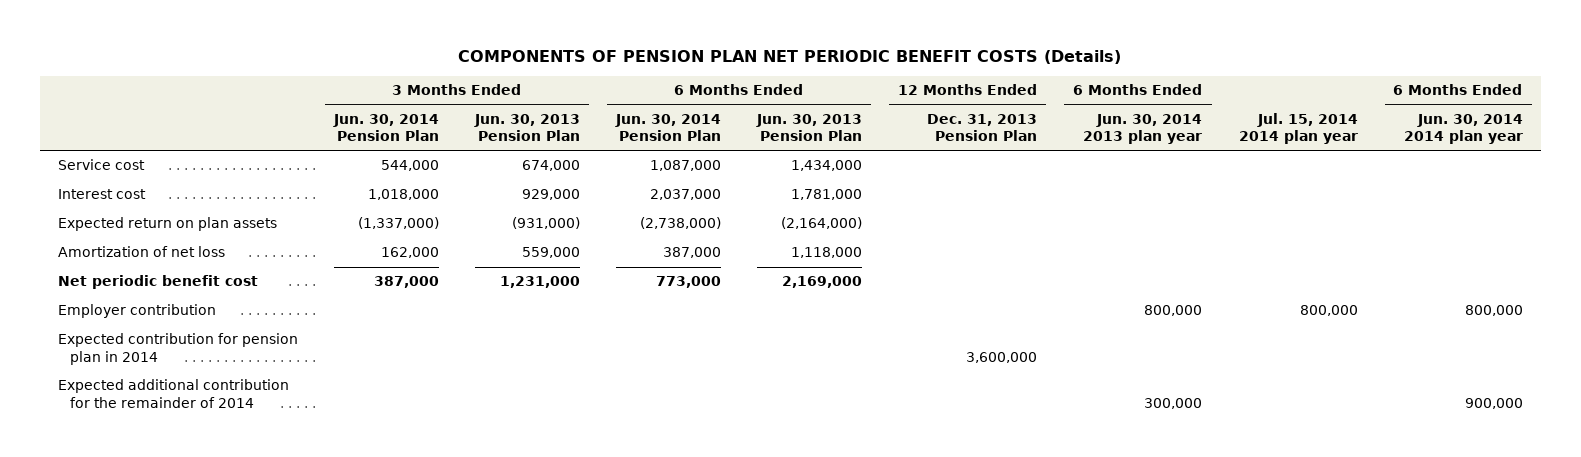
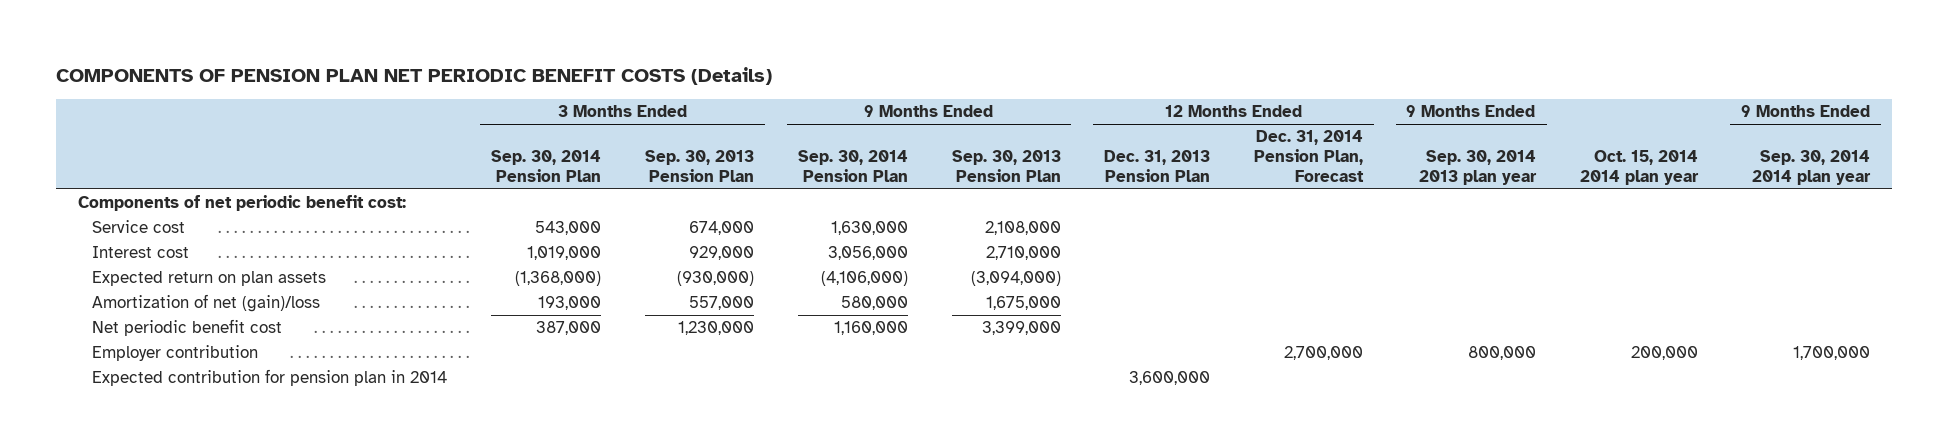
- | 3 Months Ended Jun. 30, 2014 Pension Plan | 3 Months Ended Jun. 30, 2013 Pension Plan | 6 Months Ended Jun. 30, 2014 Pension Plan | 6 Months Ended Jun. 30, 2013 Pension Plan | 12 Months Ended Dec. 31, 2013 Pension Plan | 6 Months Ended Jun. 30, 2014 2013 plan year | Jul. 15, 2014 2014 plan year | 6 Months Ended Jun. 30, 2014 2014 plan year
+ | 3 Months Ended Sep. 30, 2014 Pension Plan | 3 Months Ended Sep. 30, 2013 Pension Plan | 9 Months Ended Sep. 30, 2014 Pension Plan | 9 Months Ended Sep. 30, 2013 Pension Plan | 12 Months Ended Dec. 31, 2013 Pension Plan | 12 Months Ended Dec. 31, 2014 Pension Plan, Forecast | 9 Months Ended Sep. 30, 2014 2013 plan year | Oct. 15, 2014 2014 plan year | 9 Months Ended Sep. 30, 2014 2014 plan year
+ Components of net periodic benefit cost:
- Amortization of net loss | 162,000 | 559,000 | 387,000 | 1,118,000 | | | |
+ Amortization of net (gain)/loss | 193,000 | 557,000 | 580,000 | 1,675,000 | | | | |
- Expected additional contribution for the remainder of 2014 | | | | | | 300,000 | | 900,000

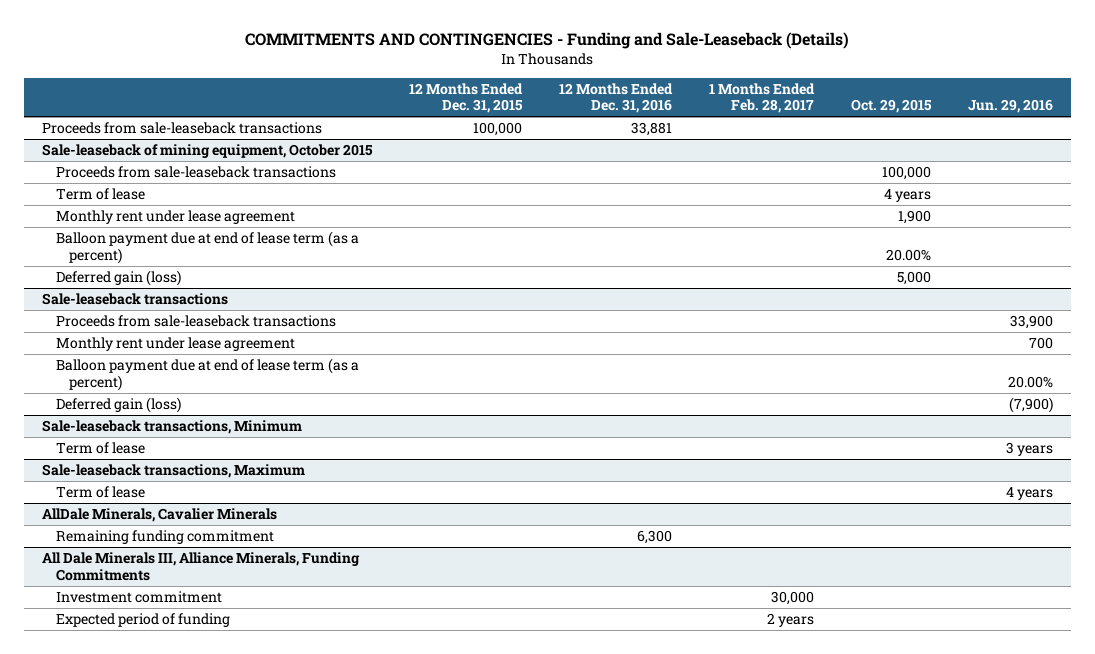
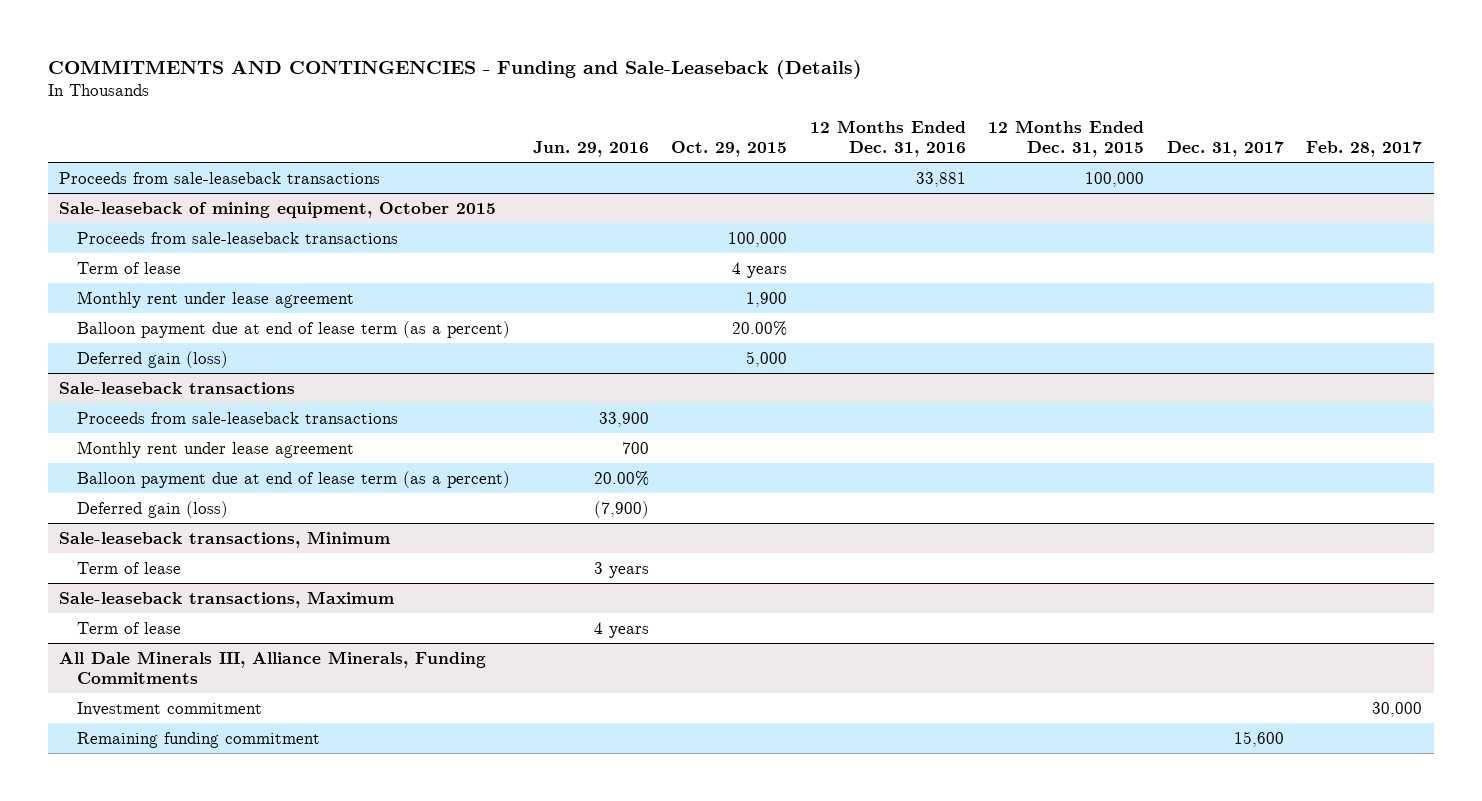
- | 12 Months Ended Dec. 31, 2015 | 12 Months Ended Dec. 31, 2016 | 1 Months Ended Feb. 28, 2017 | Oct. 29, 2015 | Jun. 29, 2016
+ | Jun. 29, 2016 | Oct. 29, 2015 | 12 Months Ended Dec. 31, 2016 | 12 Months Ended Dec. 31, 2015 | Dec. 31, 2017 | Feb. 28, 2017
- AllDale Minerals, Cavalier Minerals
- Remaining funding commitment | | 6,300 | | |
@ All Dale Minerals III, Alliance Minerals, Funding Commitments
- Expected period of funding | | | 2 years | |
+ Remaining funding commitment | | | | | 15,600 |

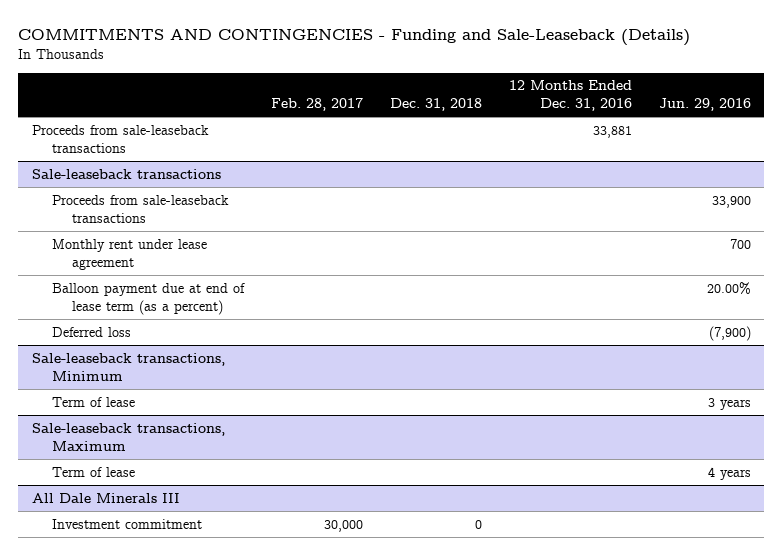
- | Jun. 29, 2016 | Oct. 29, 2015 | 12 Months Ended Dec. 31, 2016 | 12 Months Ended Dec. 31, 2015 | Dec. 31, 2017 | Feb. 28, 2017
+ | Feb. 28, 2017 | Dec. 31, 2018 | 12 Months Ended Dec. 31, 2016 | Jun. 29, 2016
- Sale-leaseback of mining equipment, October 2015
- Proceeds from sale-leaseback transactions | | 100,000 | | | |
- Term of lease | | 4 years | | | |
- Monthly rent under lease agreement | | 1,900 | | | |
- Balloon payment due at end of lease term (as a percent) | | 20.00% | | | |
- Deferred gain (loss) | | 5,000 | | | |
@ Sale-leaseback transactions
- Deferred gain (loss) | (7,900) | | | | |
+ Deferred loss | | | | (7,900)
- All Dale Minerals III, Alliance Minerals, Funding Commitments
+ All Dale Minerals III
- Remaining funding commitment | | | | | 15,600 |

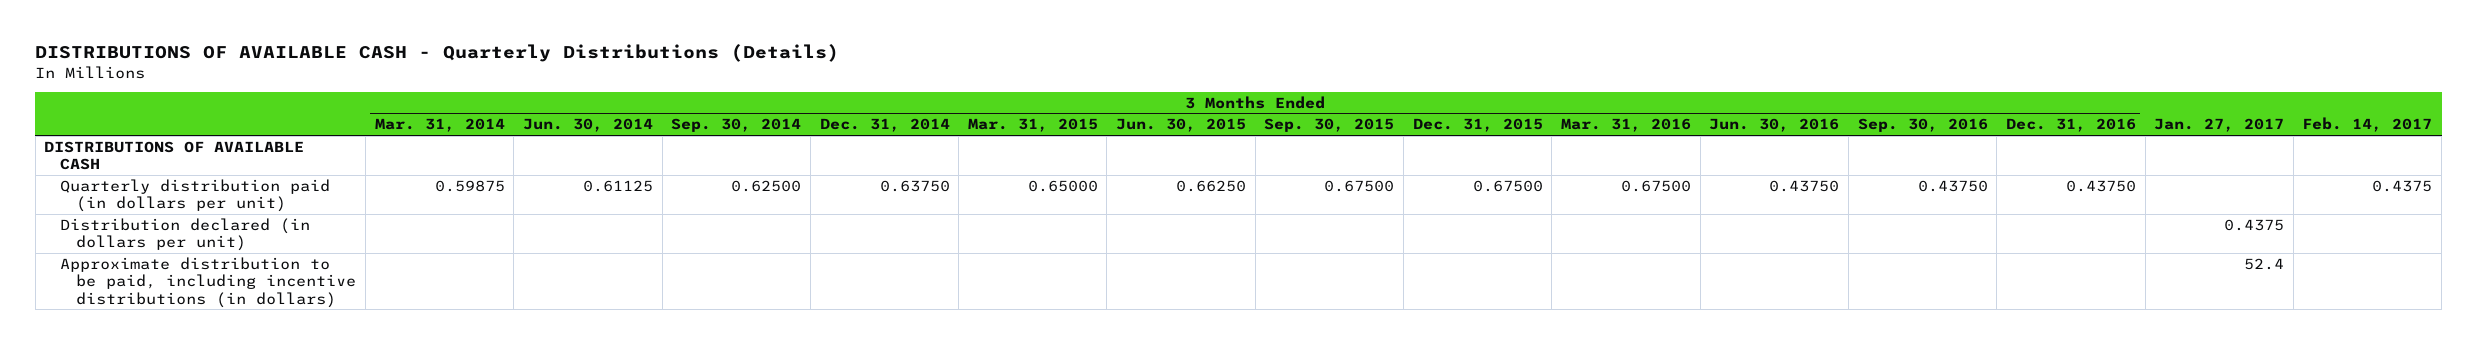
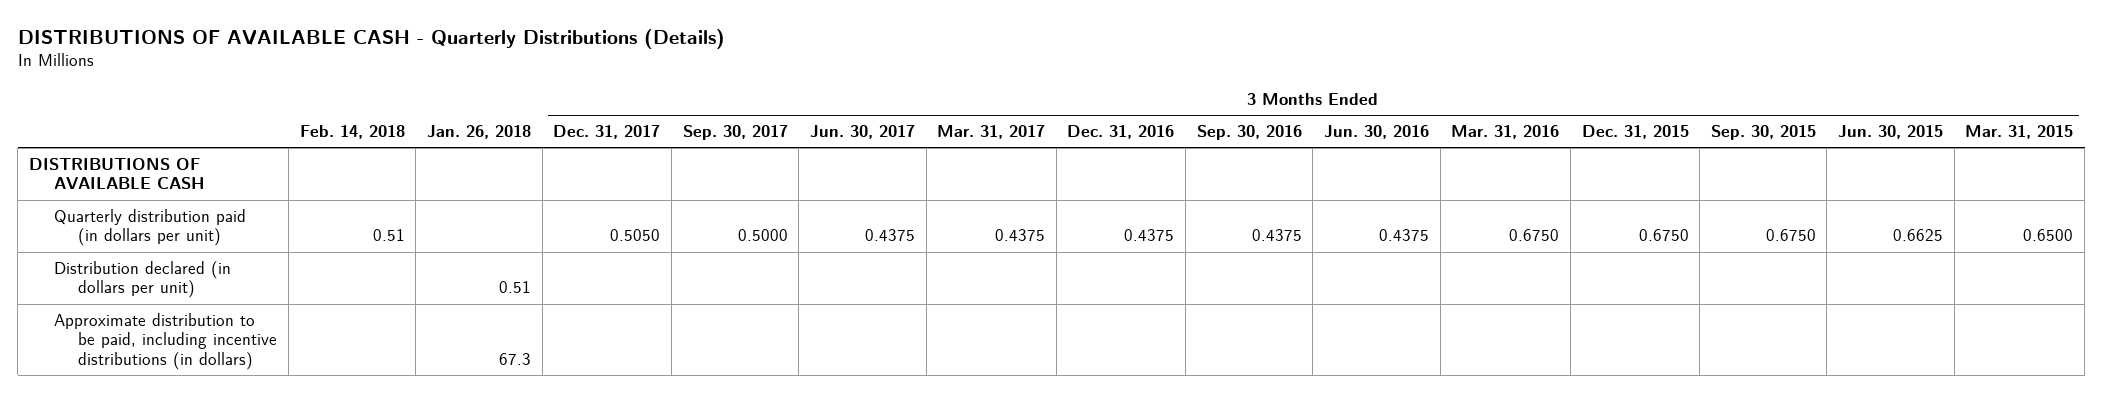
- | 3 Months Ended Mar. 31, 2014 | 3 Months Ended Jun. 30, 2014 | 3 Months Ended Sep. 30, 2014 | 3 Months Ended Dec. 31, 2014 | 3 Months Ended Mar. 31, 2015 | 3 Months Ended Jun. 30, 2015 | 3 Months Ended Sep. 30, 2015 | 3 Months Ended Dec. 31, 2015 | 3 Months Ended Mar. 31, 2016 | 3 Months Ended Jun. 30, 2016 | 3 Months Ended Sep. 30, 2016 | 3 Months Ended Dec. 31, 2016 | Jan. 27, 2017 | Feb. 14, 2017
+ | Feb. 14, 2018 | Jan. 26, 2018 | 3 Months Ended Dec. 31, 2017 | 3 Months Ended Sep. 30, 2017 | 3 Months Ended Jun. 30, 2017 | 3 Months Ended Mar. 31, 2017 | 3 Months Ended Dec. 31, 2016 | 3 Months Ended Sep. 30, 2016 | 3 Months Ended Jun. 30, 2016 | 3 Months Ended Mar. 31, 2016 | 3 Months Ended Dec. 31, 2015 | 3 Months Ended Sep. 30, 2015 | 3 Months Ended Jun. 30, 2015 | 3 Months Ended Mar. 31, 2015
- Quarterly distribution paid (in dollars per unit) | 0.59875 | 0.61125 | 0.62500 | 0.63750 | 0.65000 | 0.66250 | 0.67500 | 0.67500 | 0.67500 | 0.43750 | 0.43750 | 0.43750 | | 0.4375
+ Quarterly distribution paid (in dollars per unit) | 0.51 | | 0.5050 | 0.5000 | 0.4375 | 0.4375 | 0.4375 | 0.4375 | 0.4375 | 0.6750 | 0.6750 | 0.6750 | 0.6625 | 0.6500

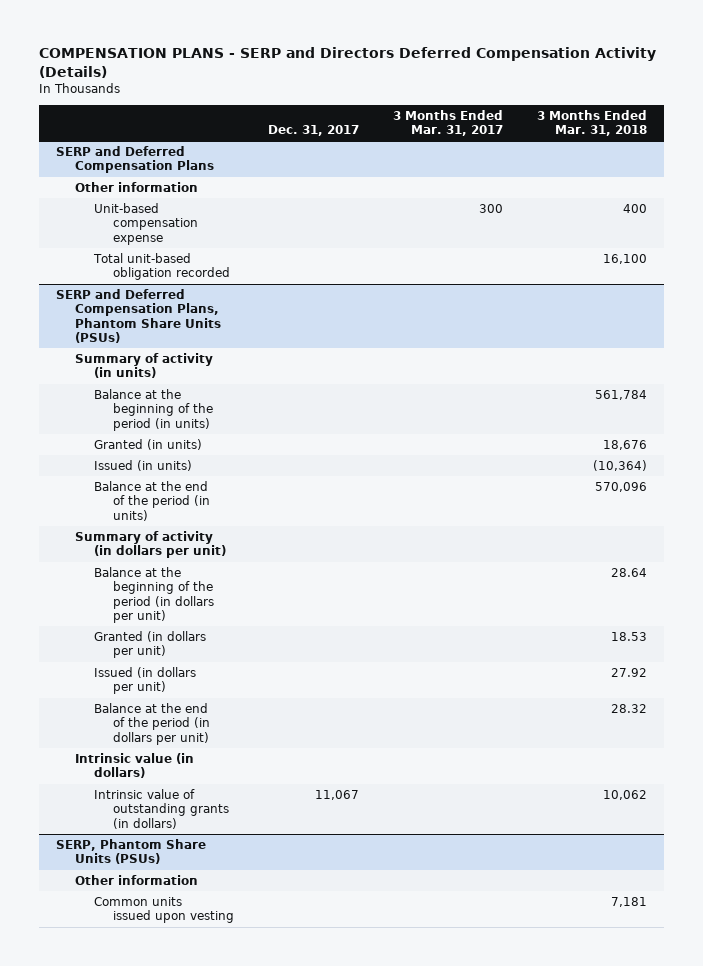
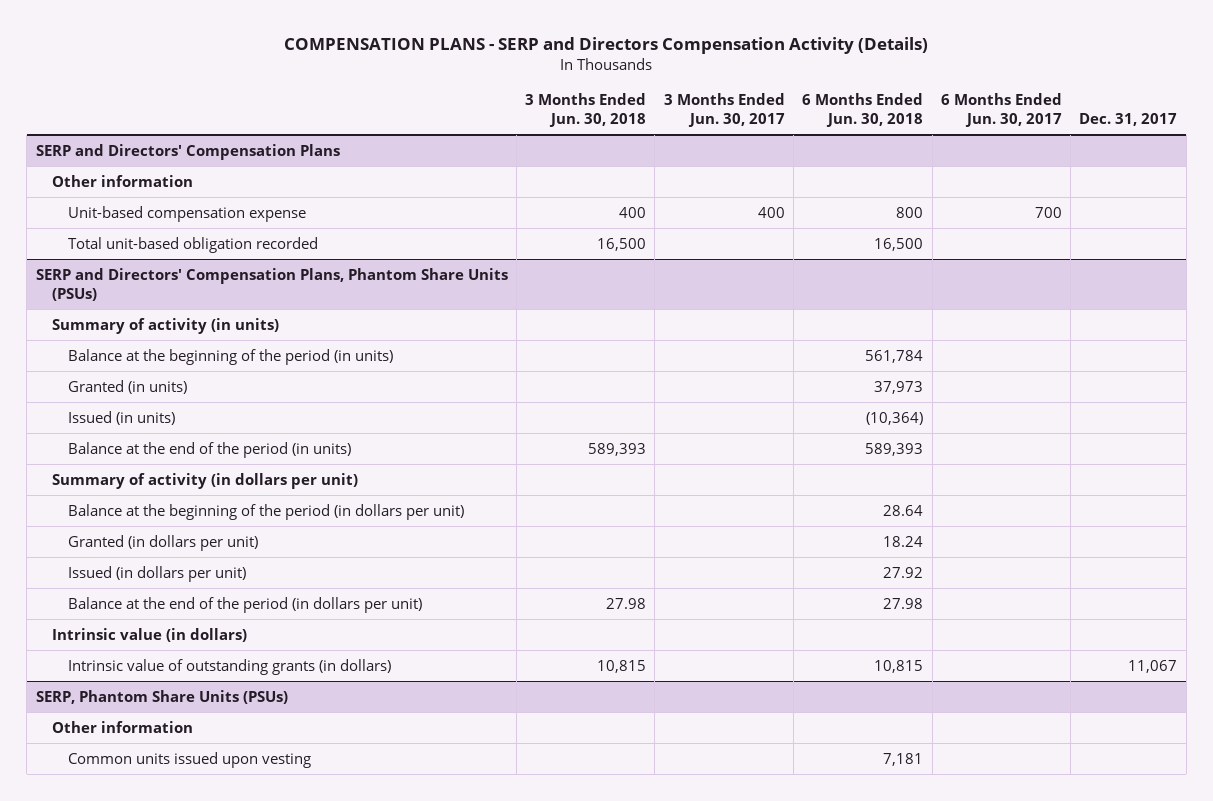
- COMPENSATION PLANS - SERP and Directors Deferred Compensation Activity (Details)
+ COMPENSATION PLANS - SERP and Directors Compensation Activity (Details)
- | Dec. 31, 2017 | 3 Months Ended Mar. 31, 2017 | 3 Months Ended Mar. 31, 2018
+ | 3 Months Ended Jun. 30, 2018 | 3 Months Ended Jun. 30, 2017 | 6 Months Ended Jun. 30, 2018 | 6 Months Ended Jun. 30, 2017 | Dec. 31, 2017
- SERP and Deferred Compensation Plans
+ SERP and Directors' Compensation Plans
- SERP and Deferred Compensation Plans, Phantom Share Units (PSUs)
+ SERP and Directors' Compensation Plans, Phantom Share Units (PSUs)

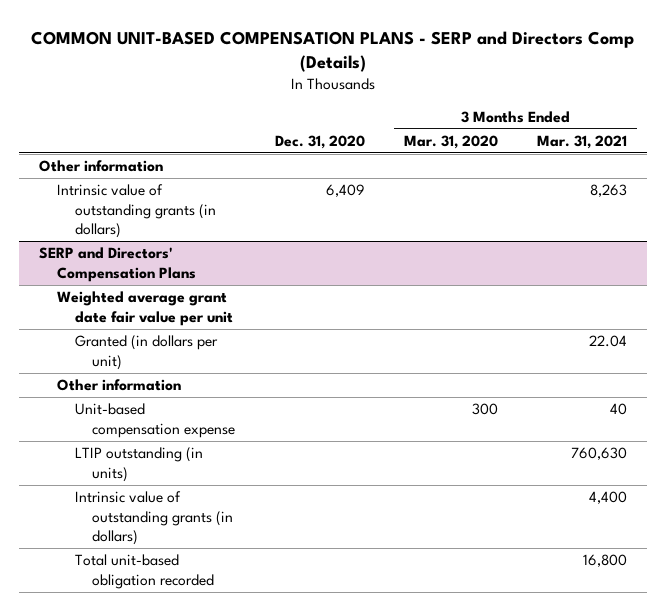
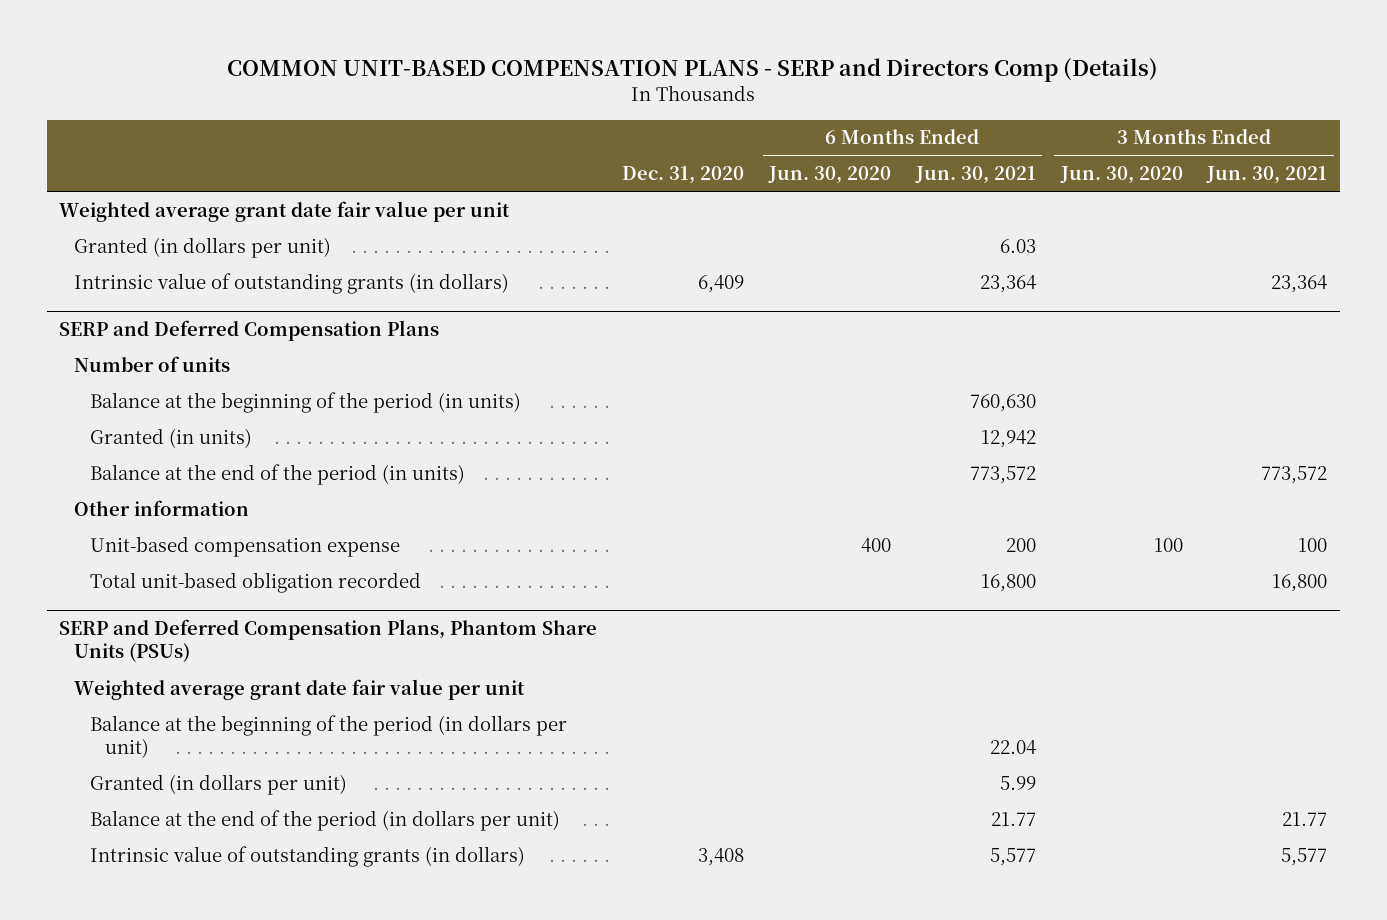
- | Dec. 31, 2020 | 3 Months Ended Mar. 31, 2020 | 3 Months Ended Mar. 31, 2021
+ | Dec. 31, 2020 | 6 Months Ended Jun. 30, 2020 | 6 Months Ended Jun. 30, 2021 | 3 Months Ended Jun. 30, 2020 | 3 Months Ended Jun. 30, 2021
- Other information
+ Weighted average grant date fair value per unit
+ Granted (in dollars per unit) | | | 6.03 | |
- SERP and Directors' Compensation Plans
- Weighted average grant date fair value per unit
- Granted (in dollars per unit) | | | 22.04
+ SERP and Deferred Compensation Plans
+ Number of units
+ Balance at the beginning of the period (in units) | | | 760,630 | |
+ Granted (in units) | | | 12,942 | |
+ Balance at the end of the period (in units) | | | 773,572 | | 773,572
- LTIP outstanding (in units) | | | 760,630
- Intrinsic value of outstanding grants (in dollars) | | | 4,400
+ SERP and Deferred Compensation Plans, Phantom Share Units (PSUs)
+ Weighted average grant date fair value per unit
+ Balance at the beginning of the period (in dollars per unit) | | | 22.04 | |
+ Granted (in dollars per unit) | | | 5.99 | |
+ Balance at the end of the period (in dollars per unit) | | | 21.77 | | 21.77
+ Intrinsic value of outstanding grants (in dollars) | 3,408 | | 5,577 | | 5,577

